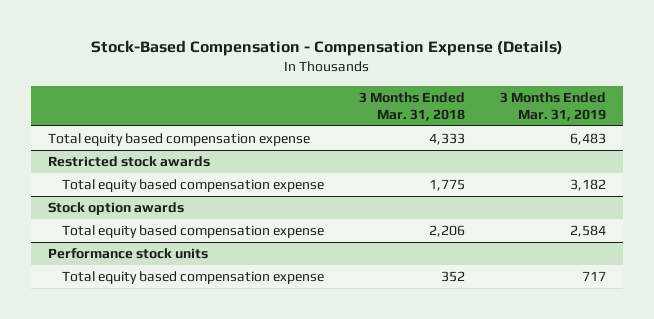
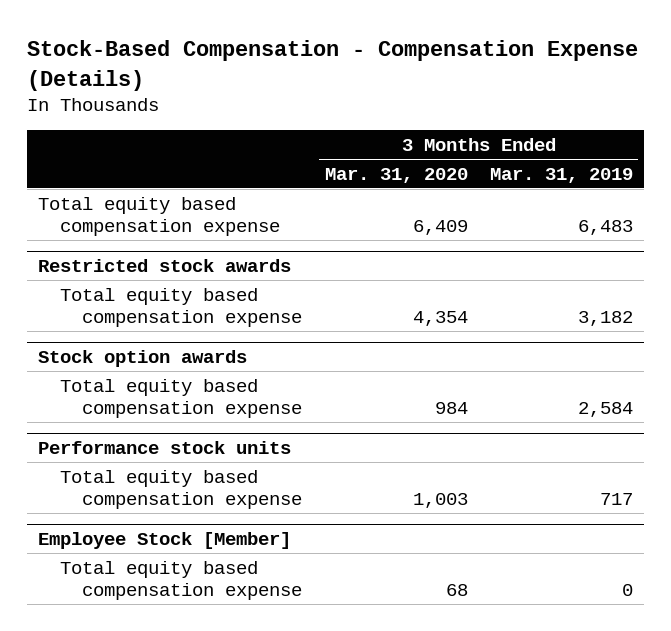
- | 3 Months Ended Mar. 31, 2018 | 3 Months Ended Mar. 31, 2019
+ | 3 Months Ended Mar. 31, 2020 | 3 Months Ended Mar. 31, 2019
+ Employee Stock [Member]
+ Total equity based compensation expense | 68 | 0

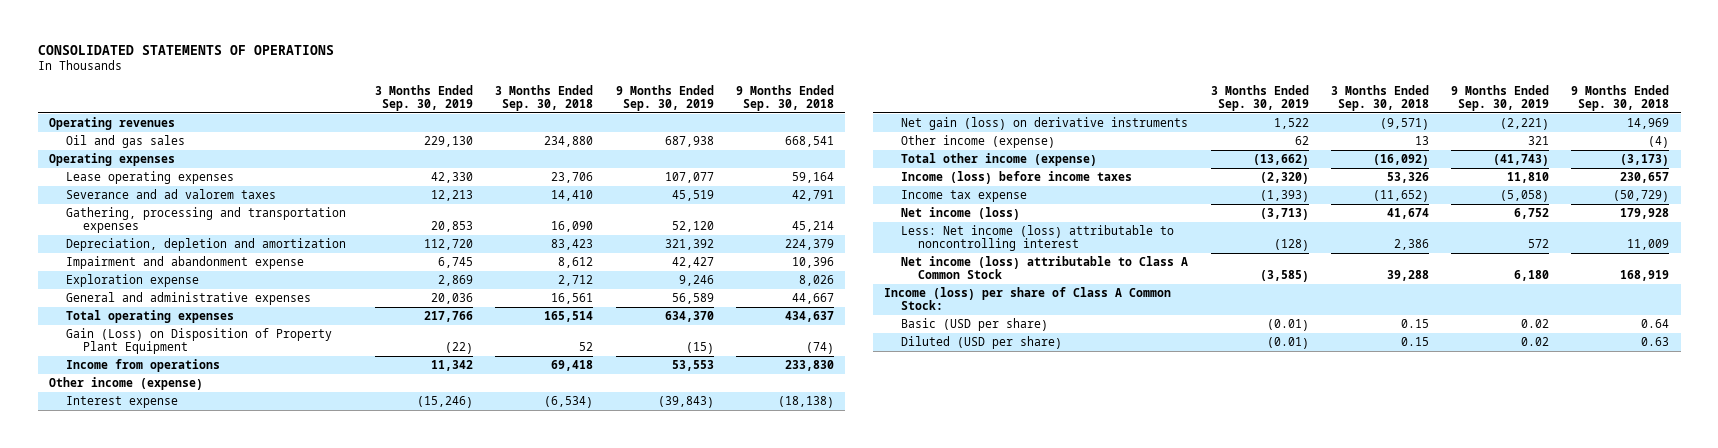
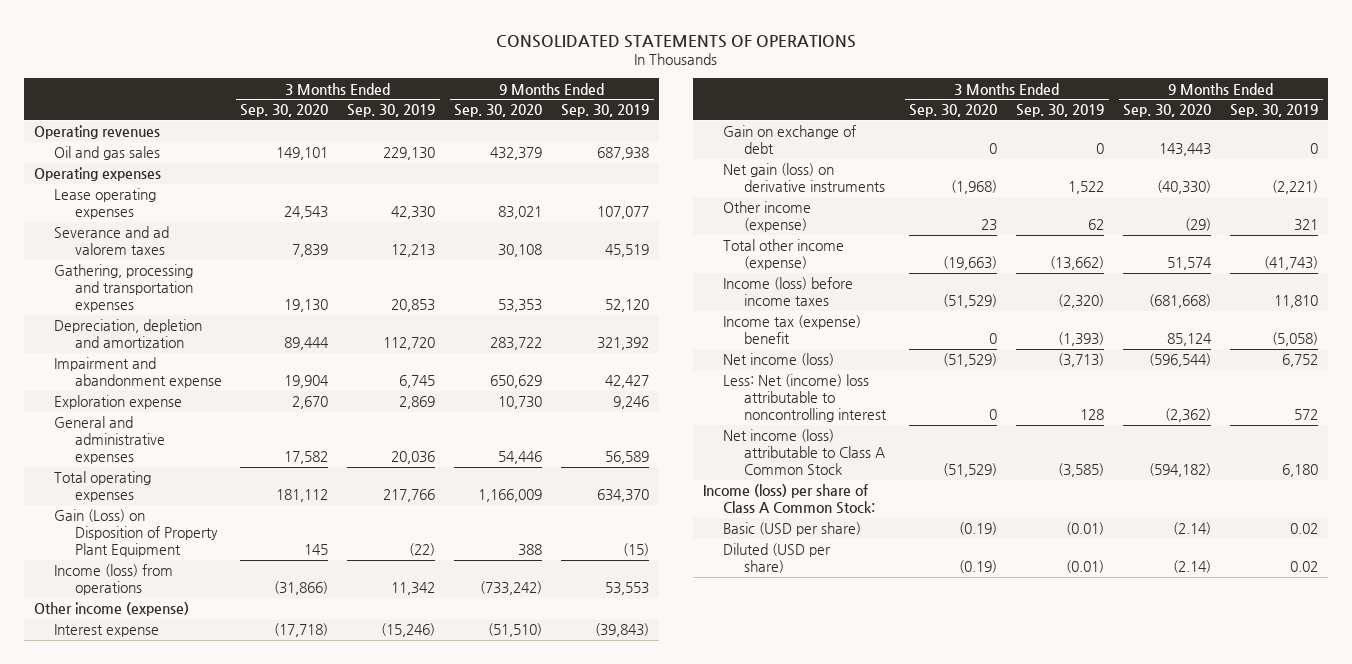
- | 3 Months Ended Sep. 30, 2019 | 3 Months Ended Sep. 30, 2018 | 9 Months Ended Sep. 30, 2019 | 9 Months Ended Sep. 30, 2018
+ | 3 Months Ended Sep. 30, 2020 | 3 Months Ended Sep. 30, 2019 | 9 Months Ended Sep. 30, 2020 | 9 Months Ended Sep. 30, 2019
- Income from operations | 11,342 | 69,418 | 53,553 | 233,830
+ Income (loss) from operations | (31,866) | 11,342 | (733,242) | 53,553
+ Gain on exchange of debt | 0 | 0 | 143,443 | 0
- Income tax expense | (1,393) | (11,652) | (5,058) | (50,729)
+ Income tax (expense) benefit | 0 | (1,393) | 85,124 | (5,058)
- Less: Net income (loss) attributable to noncontrolling interest | (128) | 2,386 | 572 | 11,009
+ Less: Net (income) loss attributable to noncontrolling interest | 0 | 128 | (2,362) | 572

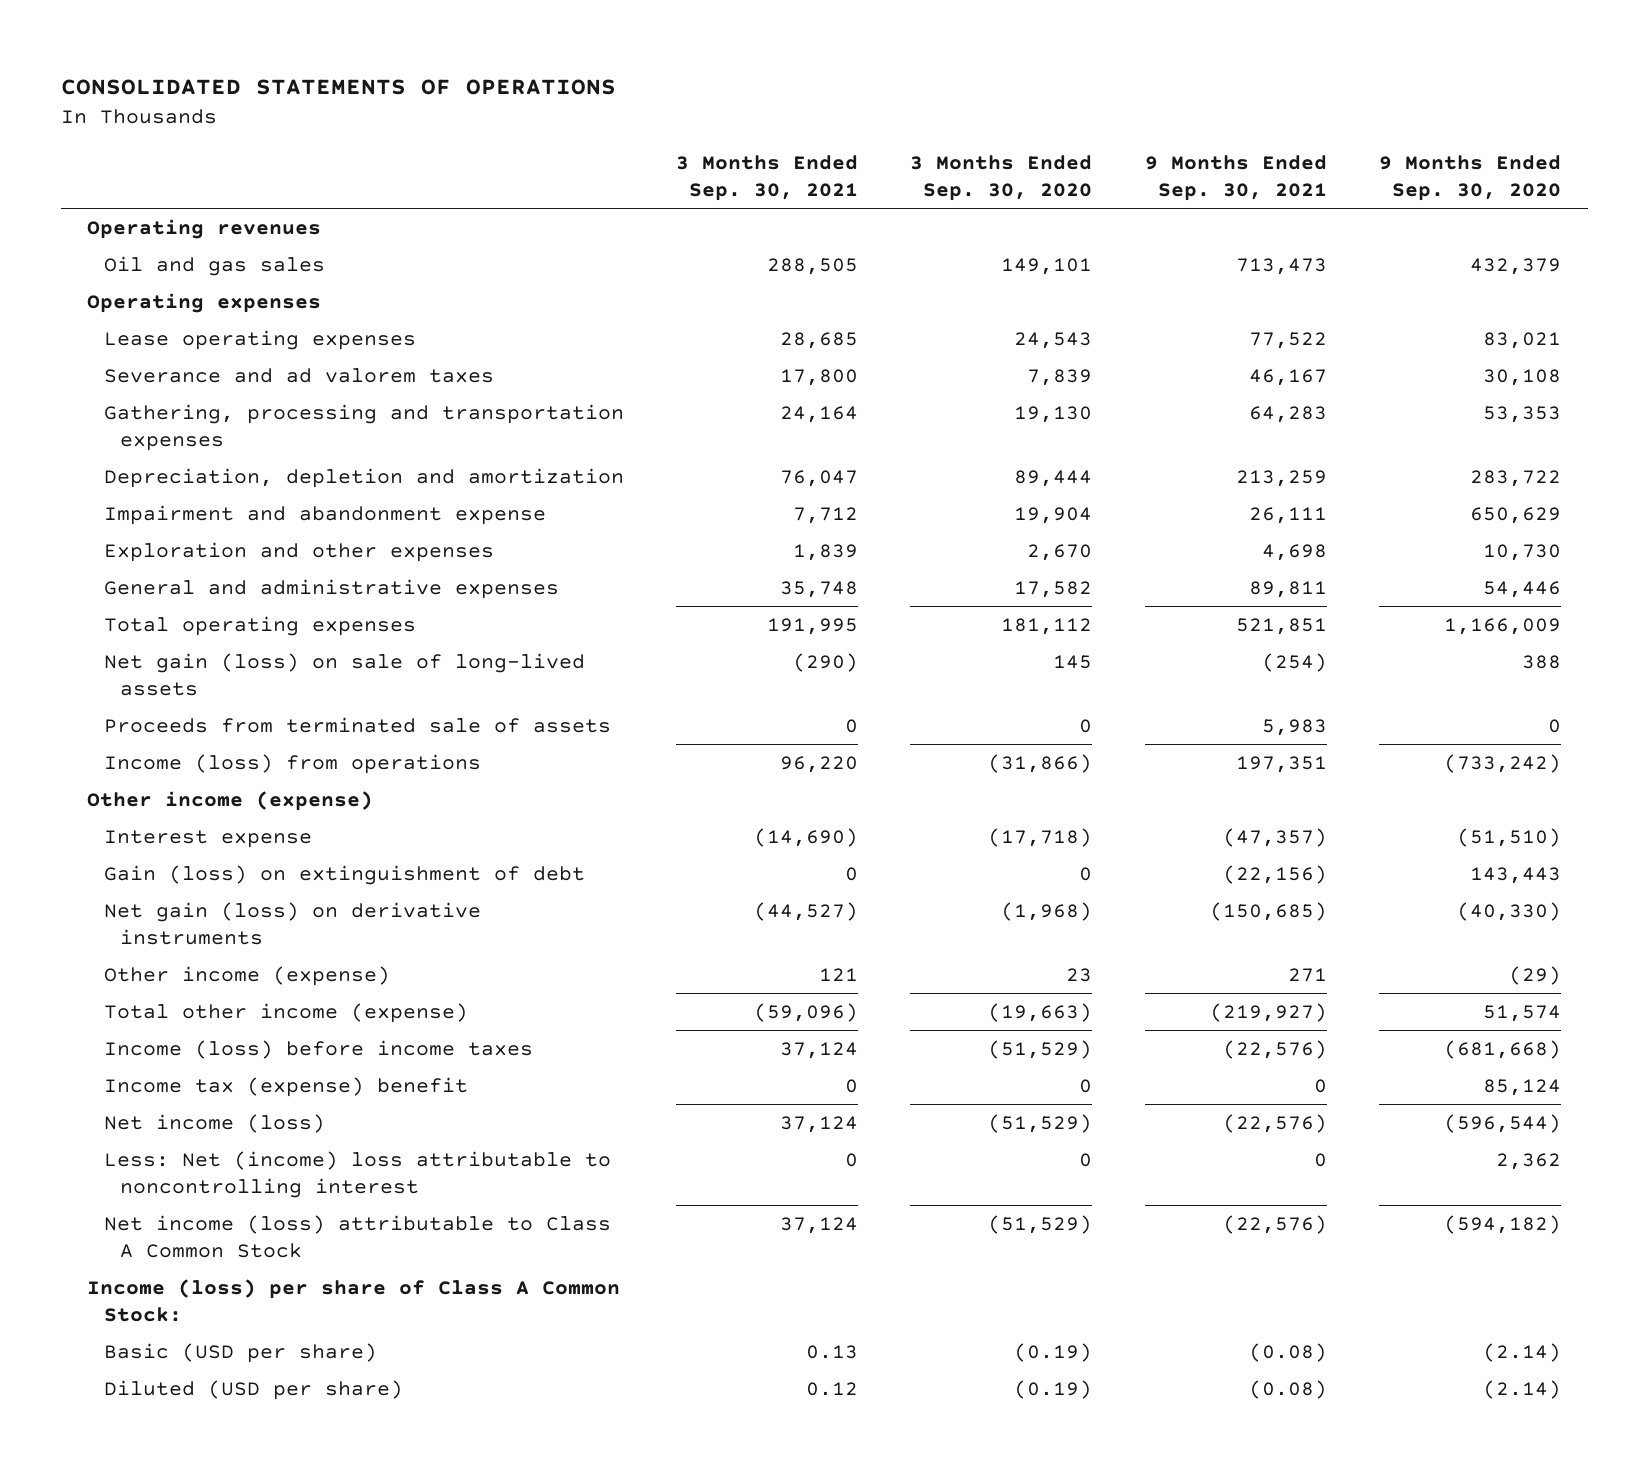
- | 3 Months Ended Sep. 30, 2020 | 3 Months Ended Sep. 30, 2019 | 9 Months Ended Sep. 30, 2020 | 9 Months Ended Sep. 30, 2019
+ | 3 Months Ended Sep. 30, 2021 | 3 Months Ended Sep. 30, 2020 | 9 Months Ended Sep. 30, 2021 | 9 Months Ended Sep. 30, 2020
- Exploration expense | 2,670 | 2,869 | 10,730 | 9,246
+ Exploration and other expenses | 1,839 | 2,670 | 4,698 | 10,730
- Gain (Loss) on Disposition of Property Plant Equipment | 145 | (22) | 388 | (15)
+ Net gain (loss) on sale of long-lived assets | (290) | 145 | (254) | 388
+ Proceeds from terminated sale of assets | 0 | 0 | 5,983 | 0
- Gain on exchange of debt | 0 | 0 | 143,443 | 0
+ Gain (loss) on extinguishment of debt | 0 | 0 | (22,156) | 143,443
- Less: Net (income) loss attributable to noncontrolling interest | 0 | 128 | (2,362) | 572
+ Less: Net (income) loss attributable to noncontrolling interest | 0 | 0 | 0 | 2,362

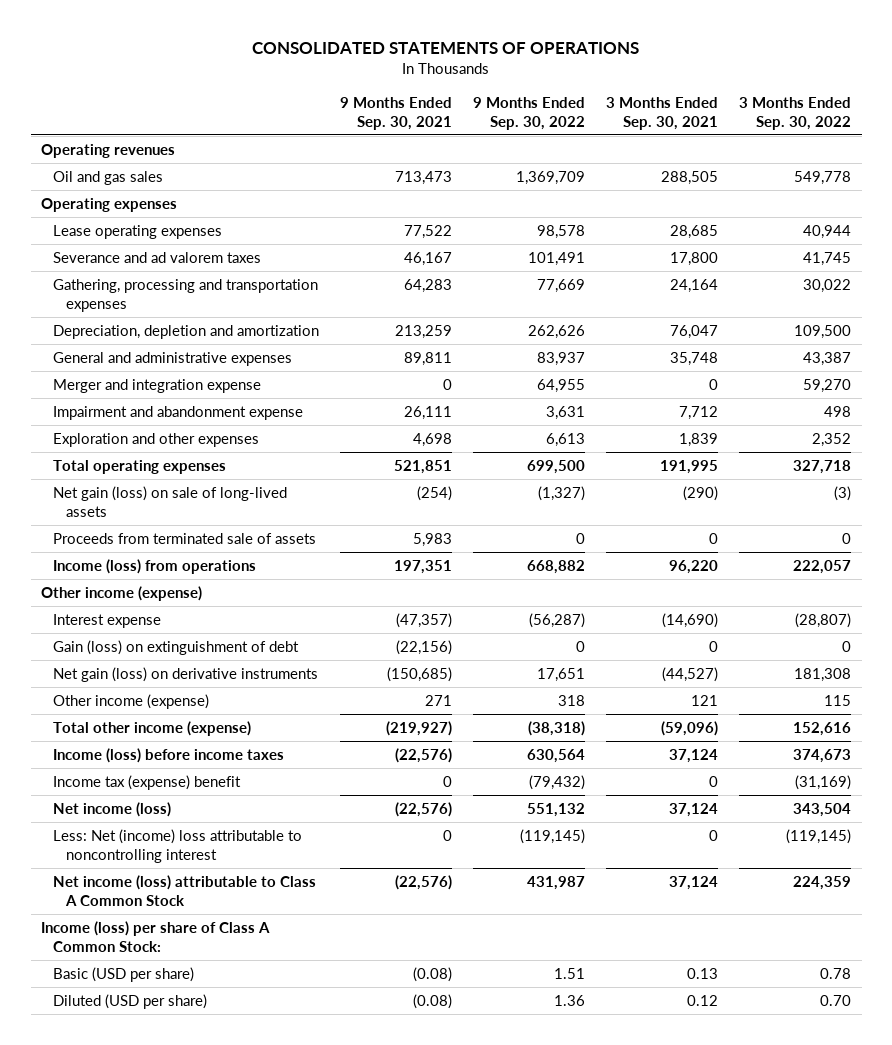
- | 3 Months Ended Sep. 30, 2021 | 3 Months Ended Sep. 30, 2020 | 9 Months Ended Sep. 30, 2021 | 9 Months Ended Sep. 30, 2020
+ | 9 Months Ended Sep. 30, 2021 | 9 Months Ended Sep. 30, 2022 | 3 Months Ended Sep. 30, 2021 | 3 Months Ended Sep. 30, 2022
moved up: General and administrative expenses | 89,811 | 83,937 | 35,748 | 43,387
+ Merger and integration expense | 0 | 64,955 | 0 | 59,270

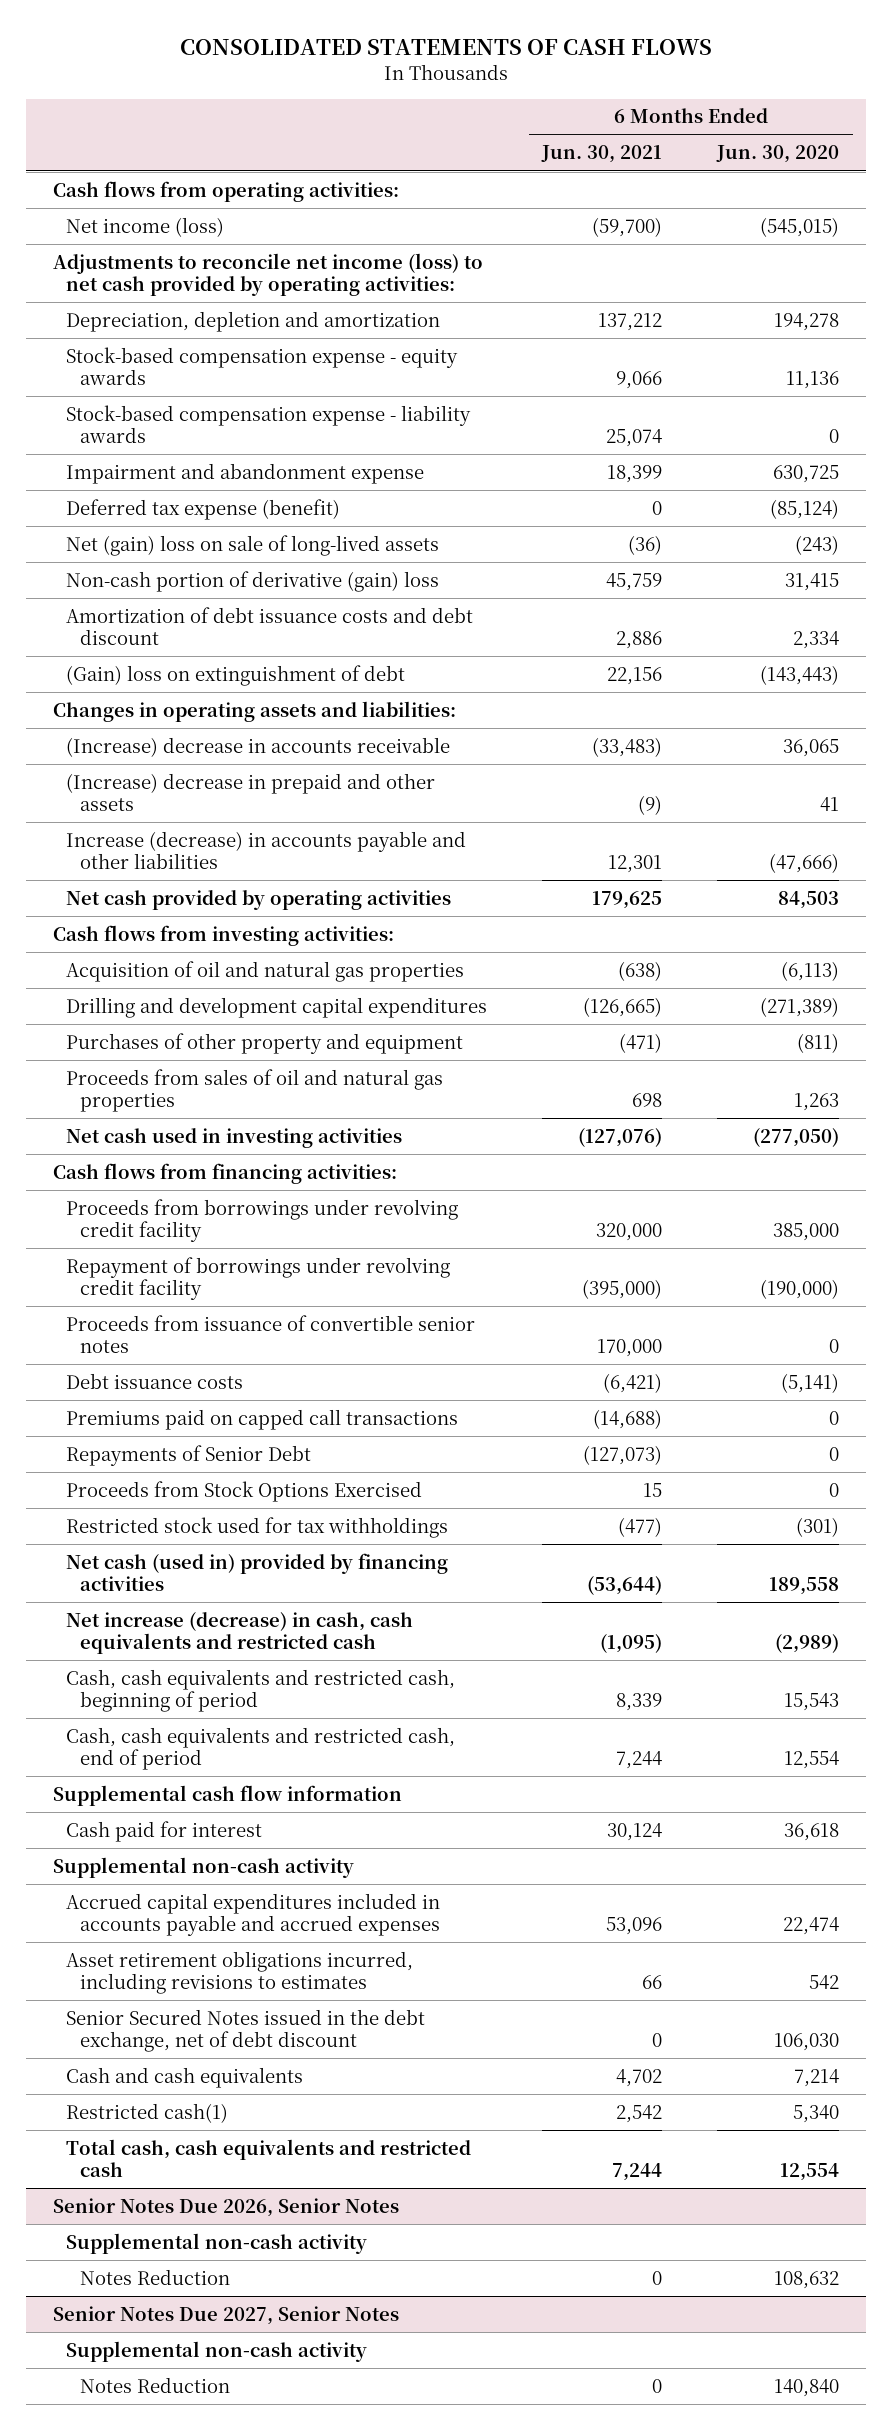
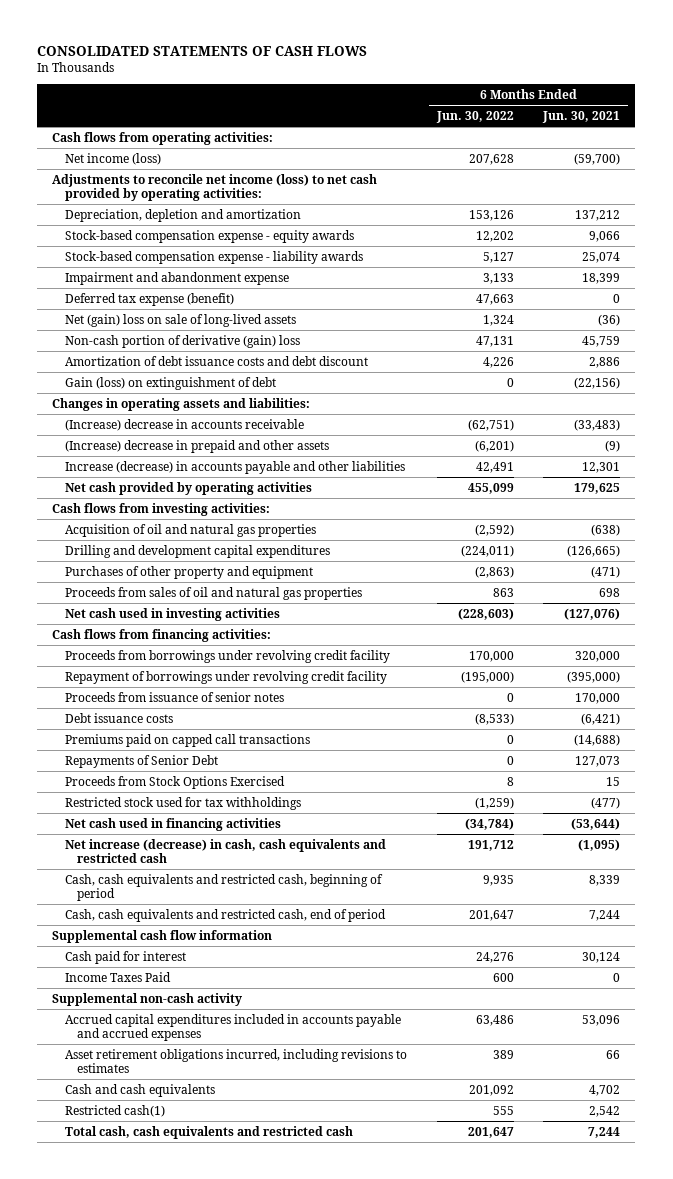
- | 6 Months Ended Jun. 30, 2021 | 6 Months Ended Jun. 30, 2020
+ | 6 Months Ended Jun. 30, 2022 | 6 Months Ended Jun. 30, 2021
- (Gain) loss on extinguishment of debt | 22,156 | (143,443)
+ Gain (loss) on extinguishment of debt | 0 | (22,156)
- Proceeds from issuance of convertible senior notes | 170,000 | 0
+ Proceeds from issuance of senior notes | 0 | 170,000
- Repayments of Senior Debt | (127,073) | 0
+ Repayments of Senior Debt | 0 | 127,073
- Net cash (used in) provided by financing activities | (53,644) | 189,558
+ Net cash used in financing activities | (34,784) | (53,644)
+ Income Taxes Paid | 600 | 0
- Senior Secured Notes issued in the debt exchange, net of debt discount | 0 | 106,030
- Senior Notes Due 2026, Senior Notes
- Supplemental non-cash activity
- Notes Reduction | 0 | 108,632
- Senior Notes Due 2027, Senior Notes
- Supplemental non-cash activity
- Notes Reduction | 0 | 140,840

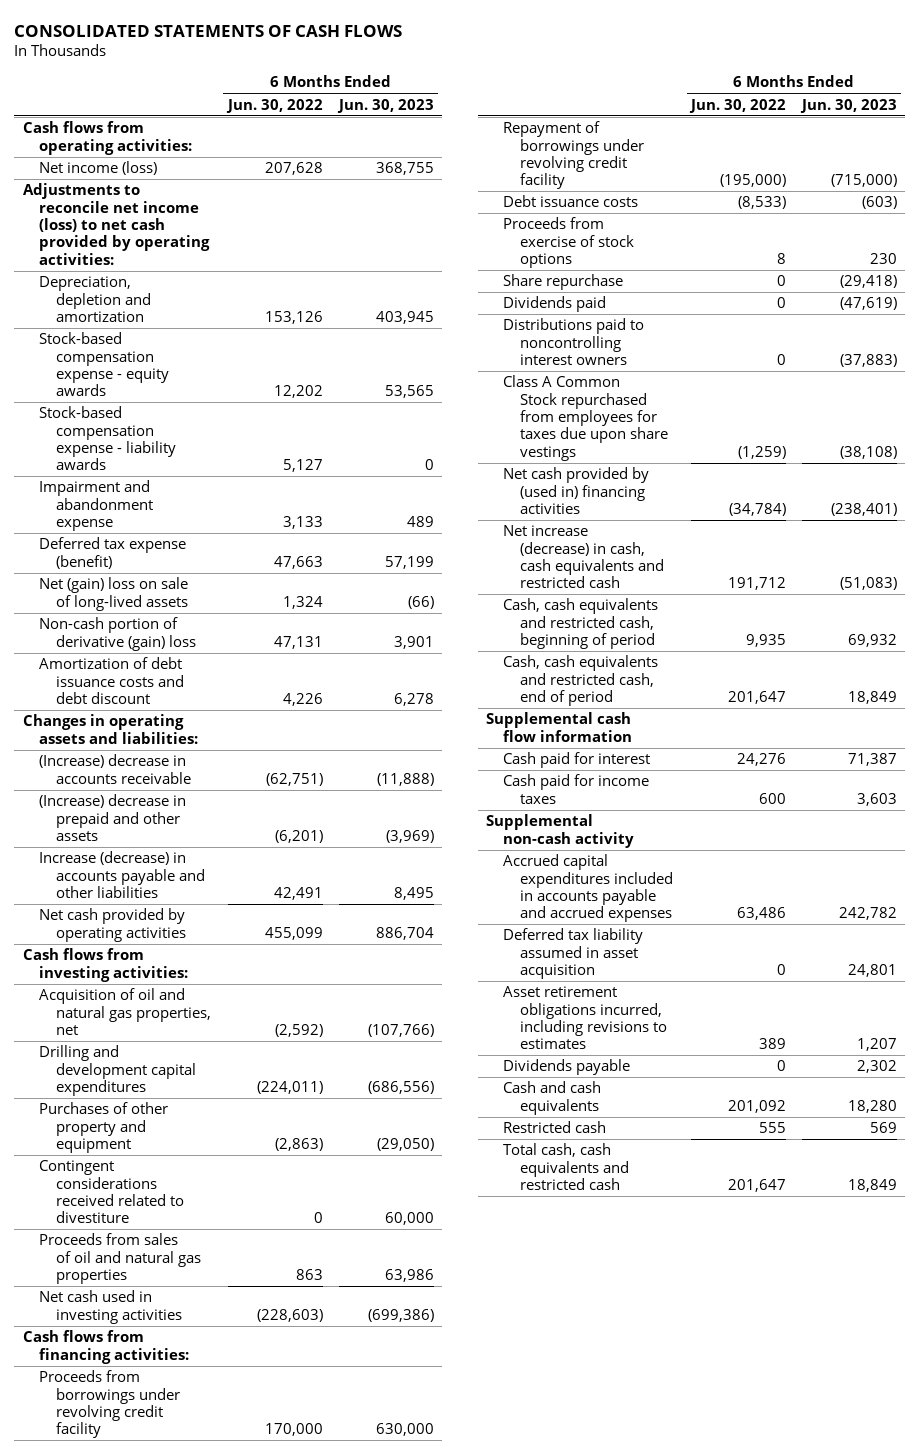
- | 6 Months Ended Jun. 30, 2022 | 6 Months Ended Jun. 30, 2021
+ | 6 Months Ended Jun. 30, 2022 | 6 Months Ended Jun. 30, 2023
- Gain (loss) on extinguishment of debt | 0 | (22,156)
- Acquisition of oil and natural gas properties | (2,592) | (638)
+ Acquisition of oil and natural gas properties, net | (2,592) | (107,766)
+ Contingent considerations received related to divestiture | 0 | 60,000
- Proceeds from issuance of senior notes | 0 | 170,000
- Premiums paid on capped call transactions | 0 | (14,688)
- Repayments of Senior Debt | 0 | 127,073
- Proceeds from Stock Options Exercised | 8 | 15
- Restricted stock used for tax withholdings | (1,259) | (477)
- Net cash used in financing activities | (34,784) | (53,644)
+ Proceeds from exercise of stock options | 8 | 230
+ Share repurchase | 0 | (29,418)
+ Dividends paid | 0 | (47,619)
+ Distributions paid to noncontrolling interest owners | 0 | (37,883)
+ Class A Common Stock repurchased from employees for taxes due upon share vestings | (1,259) | (38,108)
+ Net cash provided by (used in) financing activities | (34,784) | (238,401)
- Income Taxes Paid | 600 | 0
+ Cash paid for income taxes | 600 | 3,603
+ Deferred tax liability assumed in asset acquisition | 0 | 24,801
+ Dividends payable | 0 | 2,302
- Restricted cash(1) | 555 | 2,542
+ Restricted cash | 555 | 569

